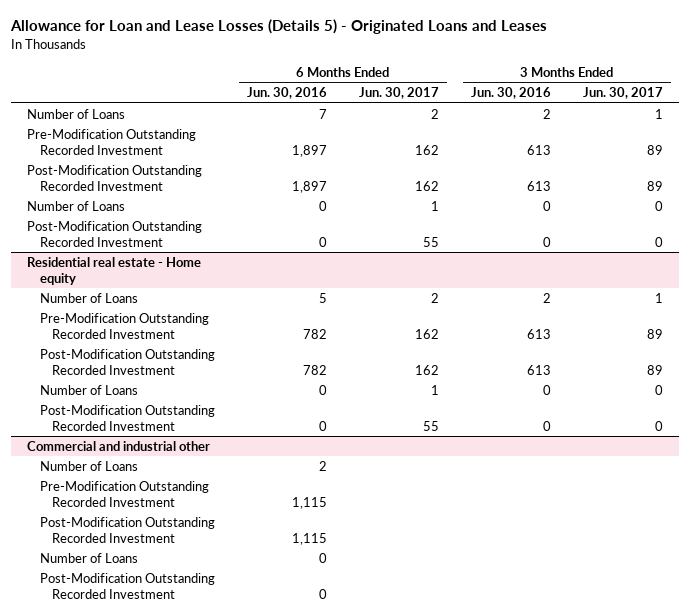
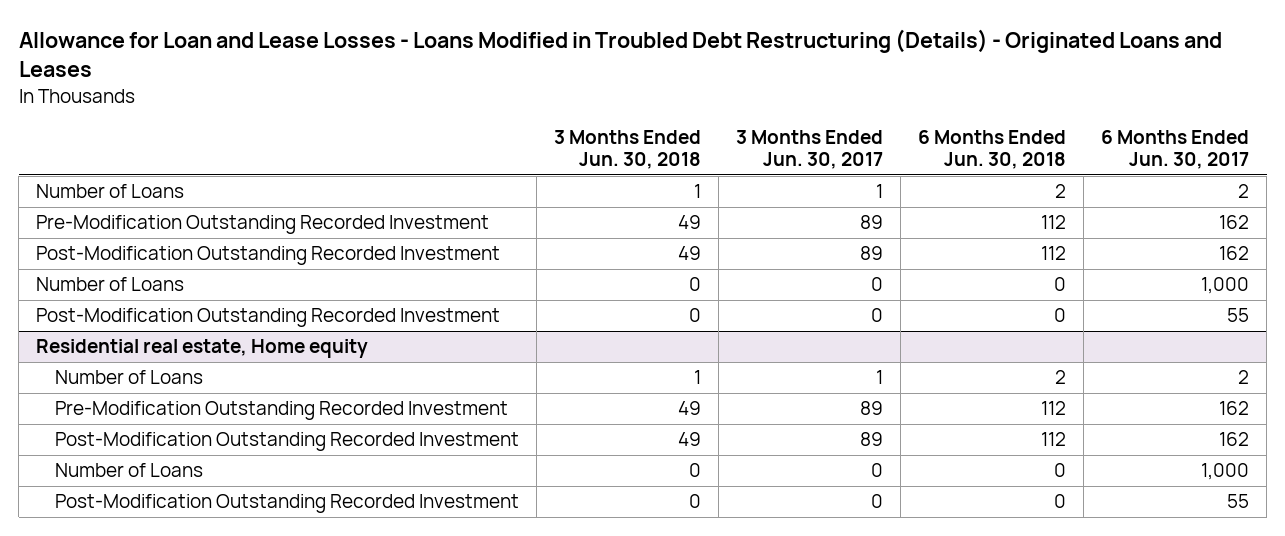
- Allowance for Loan and Lease Losses (Details 5) - Originated Loans and Leases
+ Allowance for Loan and Lease Losses - Loans Modified in Troubled Debt Restructuring (Details) - Originated Loans and Leases
- | 6 Months Ended Jun. 30, 2016 | 6 Months Ended Jun. 30, 2017 | 3 Months Ended Jun. 30, 2016 | 3 Months Ended Jun. 30, 2017
+ | 3 Months Ended Jun. 30, 2018 | 3 Months Ended Jun. 30, 2017 | 6 Months Ended Jun. 30, 2018 | 6 Months Ended Jun. 30, 2017
- Number of Loans | 0 | 1 | 0 | 0
+ Number of Loans | 0 | 0 | 0 | 1,000
- Residential real estate - Home equity
+ Residential real estate, Home equity
- Number of Loans | 0 | 1 | 0 | 0
+ Number of Loans | 0 | 0 | 0 | 1,000
- Commercial and industrial other
- Number of Loans | 2 | | |
- Pre-Modification Outstanding Recorded Investment | 1,115 | | |
- Post-Modification Outstanding Recorded Investment | 1,115 | | |
- Number of Loans | 0 | | |
- Post-Modification Outstanding Recorded Investment | 0 | | |

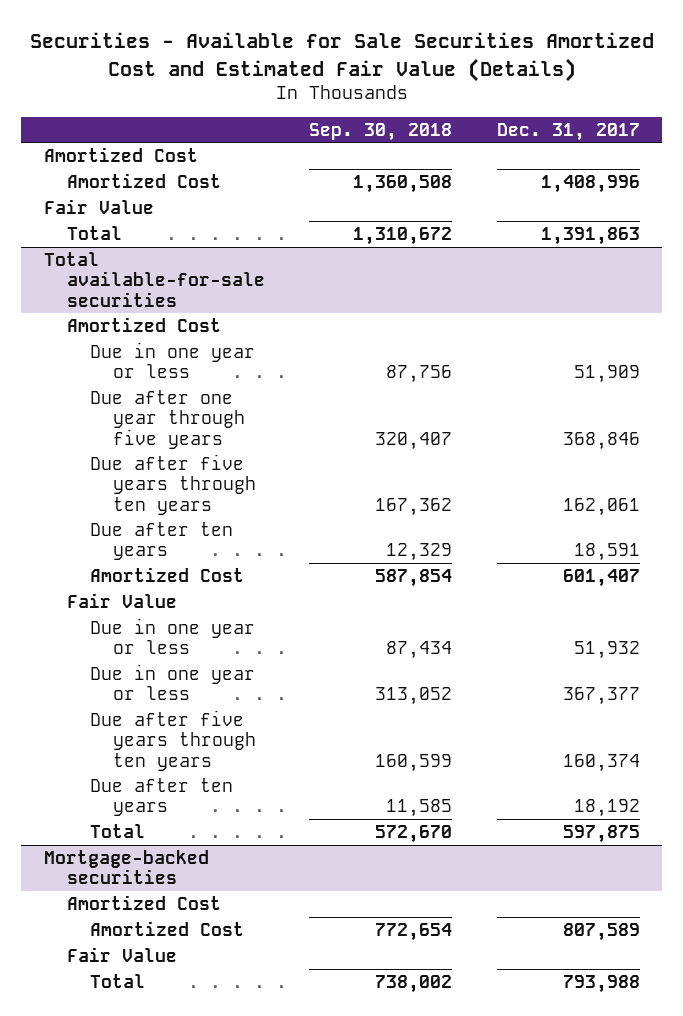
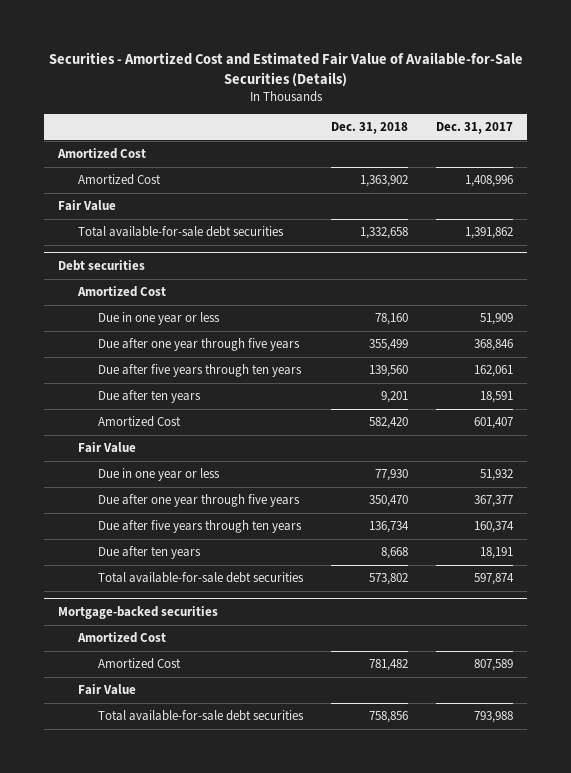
- Securities - Available for Sale Securities Amortized Cost and Estimated Fair Value (Details)
+ Securities - Amortized Cost and Estimated Fair Value of Available-for-Sale Securities (Details)
- | Sep. 30, 2018 | Dec. 31, 2017
+ | Dec. 31, 2018 | Dec. 31, 2017
- Total | 1,310,672 | 1,391,863
- Total available-for-sale securities
+ Total available-for-sale debt securities | 1,332,658 | 1,391,862
+ Debt securities
- Due in one year or less | 313,052 | 367,377
+ Due after one year through five years | 350,470 | 367,377
- Due after ten years | 11,585 | 18,192
- Total | 572,670 | 597,875
+ Due after ten years | 8,668 | 18,191
+ Total available-for-sale debt securities | 573,802 | 597,874
@ Mortgage-backed securities
- Total | 738,002 | 793,988
+ Total available-for-sale debt securities | 758,856 | 793,988

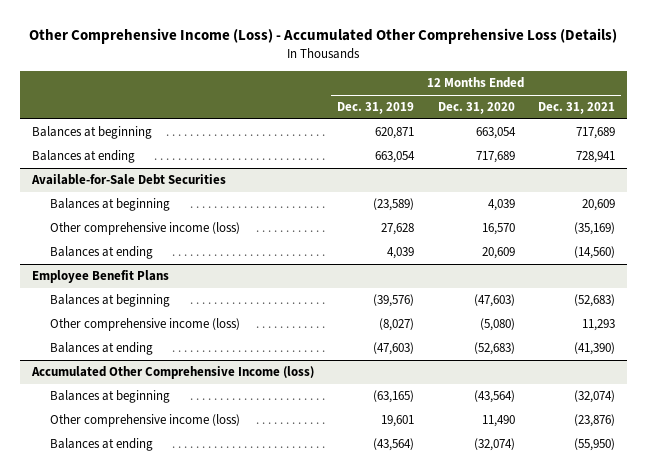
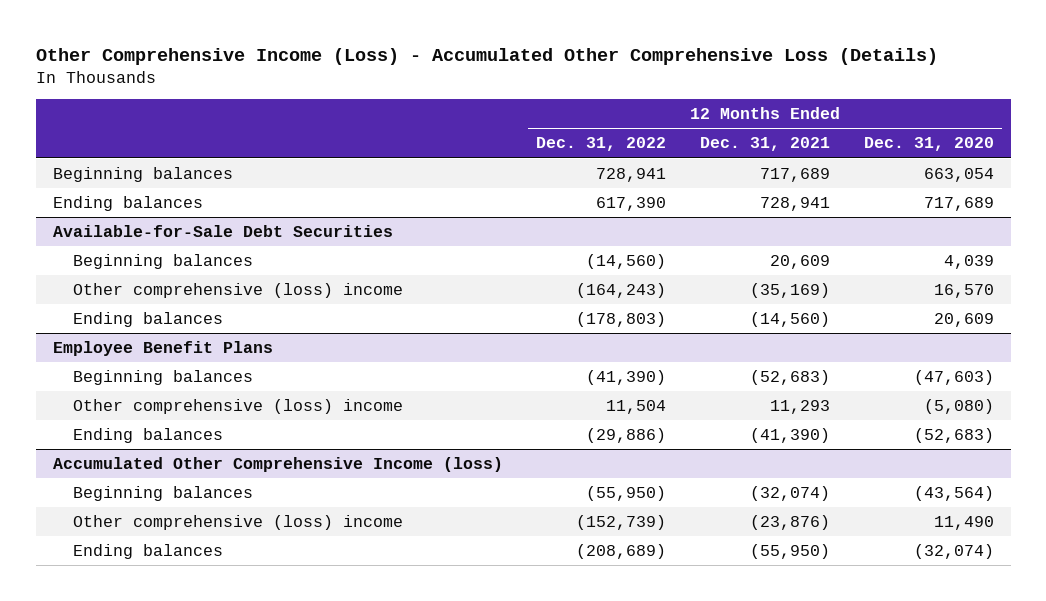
- | 12 Months Ended Dec. 31, 2019 | 12 Months Ended Dec. 31, 2020 | 12 Months Ended Dec. 31, 2021
+ | 12 Months Ended Dec. 31, 2022 | 12 Months Ended Dec. 31, 2021 | 12 Months Ended Dec. 31, 2020
- Balances at beginning | 620,871 | 663,054 | 717,689
- Balances at ending | 663,054 | 717,689 | 728,941
+ Beginning balances | 728,941 | 717,689 | 663,054
+ Ending balances | 617,390 | 728,941 | 717,689
@ Available-for-Sale Debt Securities
- Balances at beginning | (23,589) | 4,039 | 20,609
- Other comprehensive income (loss) | 27,628 | 16,570 | (35,169)
- Balances at ending | 4,039 | 20,609 | (14,560)
+ Beginning balances | (14,560) | 20,609 | 4,039
+ Other comprehensive (loss) income | (164,243) | (35,169) | 16,570
+ Ending balances | (178,803) | (14,560) | 20,609
@ Employee Benefit Plans
- Balances at beginning | (39,576) | (47,603) | (52,683)
- Other comprehensive income (loss) | (8,027) | (5,080) | 11,293
- Balances at ending | (47,603) | (52,683) | (41,390)
+ Beginning balances | (41,390) | (52,683) | (47,603)
+ Other comprehensive (loss) income | 11,504 | 11,293 | (5,080)
+ Ending balances | (29,886) | (41,390) | (52,683)
@ Accumulated Other Comprehensive Income (loss)
- Balances at beginning | (63,165) | (43,564) | (32,074)
- Other comprehensive income (loss) | 19,601 | 11,490 | (23,876)
- Balances at ending | (43,564) | (32,074) | (55,950)
+ Beginning balances | (55,950) | (32,074) | (43,564)
+ Other comprehensive (loss) income | (152,739) | (23,876) | 11,490
+ Ending balances | (208,689) | (55,950) | (32,074)

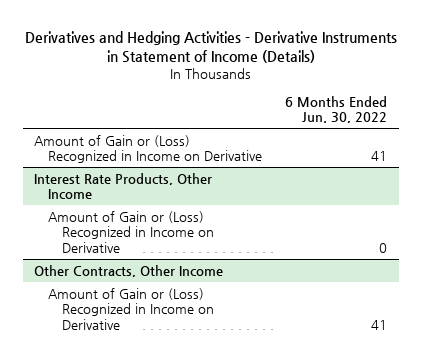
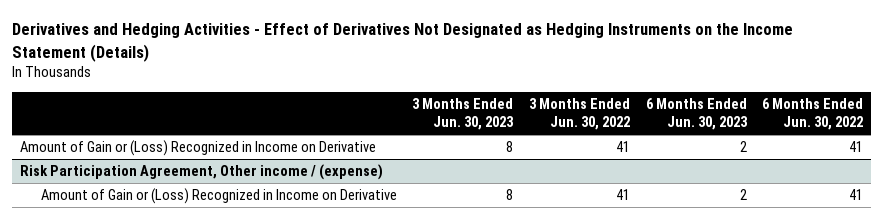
- Derivatives and Hedging Activities - Derivative Instruments in Statement of Income (Details)
+ Derivatives and Hedging Activities - Effect of Derivatives Not Designated as Hedging Instruments on the Income Statement (Details)
- | 6 Months Ended Jun. 30, 2022
+ | 3 Months Ended Jun. 30, 2023 | 3 Months Ended Jun. 30, 2022 | 6 Months Ended Jun. 30, 2023 | 6 Months Ended Jun. 30, 2022
- Interest Rate Products, Other Income
- Amount of Gain or (Loss) Recognized in Income on Derivative | 0
- Other Contracts, Other Income
+ Risk Participation Agreement, Other income / (expense)

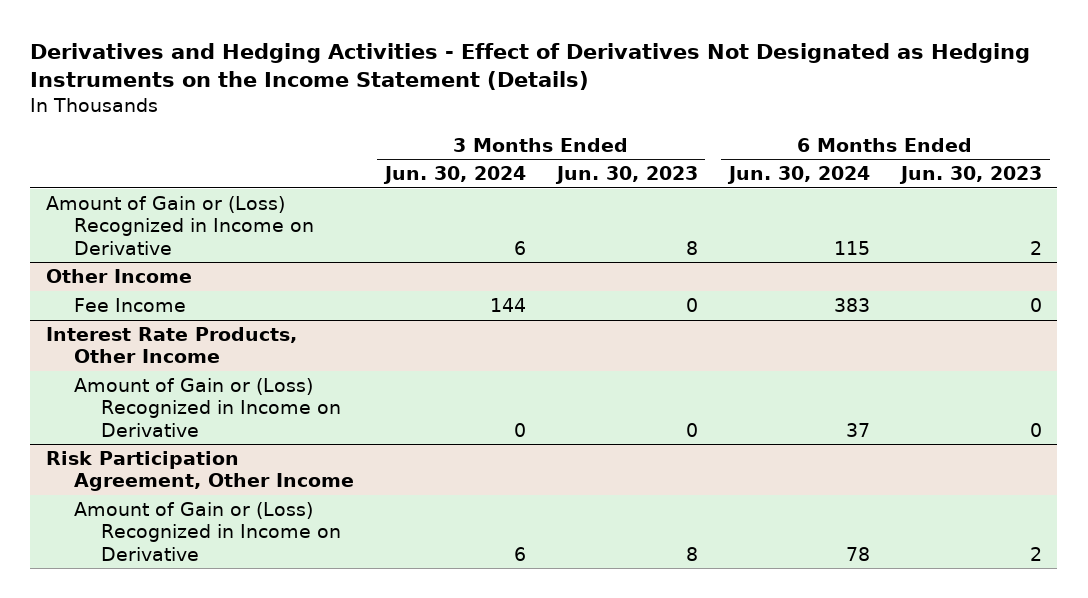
- | 3 Months Ended Jun. 30, 2023 | 3 Months Ended Jun. 30, 2022 | 6 Months Ended Jun. 30, 2023 | 6 Months Ended Jun. 30, 2022
+ | 3 Months Ended Jun. 30, 2024 | 3 Months Ended Jun. 30, 2023 | 6 Months Ended Jun. 30, 2024 | 6 Months Ended Jun. 30, 2023
- Risk Participation Agreement, Other income / (expense)
+ Other Income
+ Fee Income | 144 | 0 | 383 | 0
+ Interest Rate Products, Other Income
+ Amount of Gain or (Loss) Recognized in Income on Derivative | 0 | 0 | 37 | 0
+ Risk Participation Agreement, Other Income

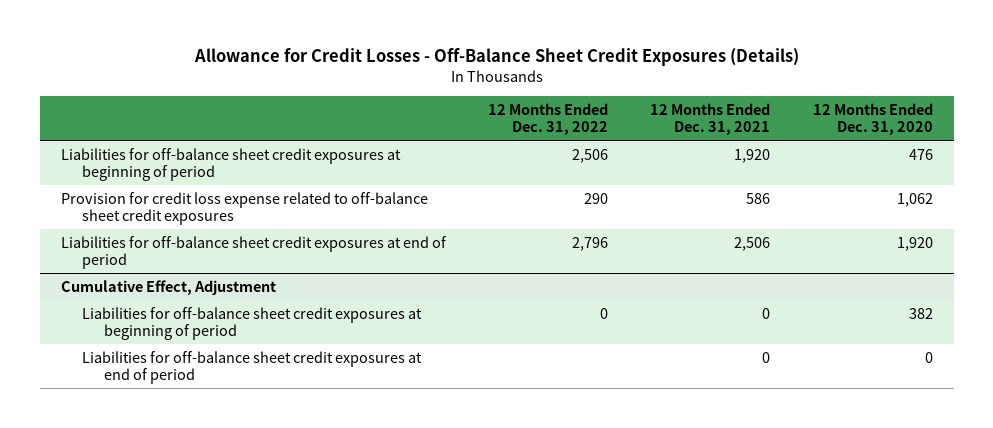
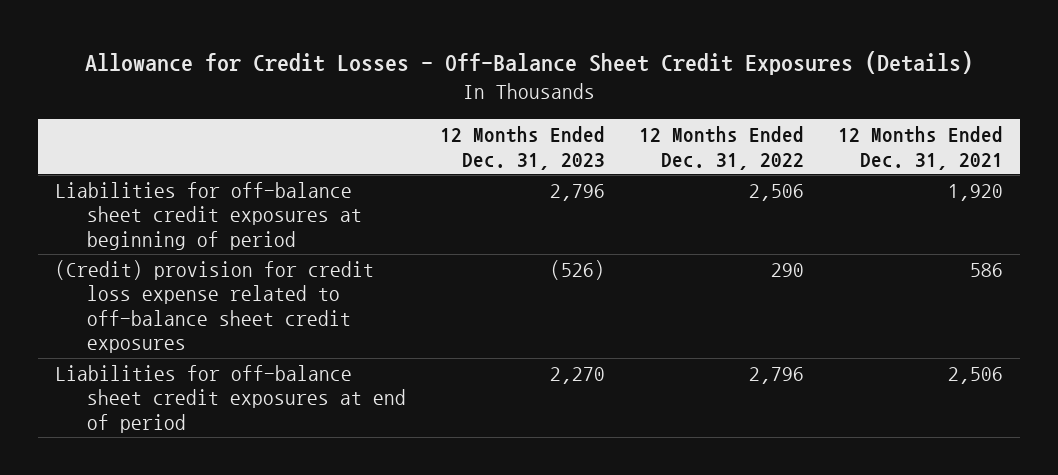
- | 12 Months Ended Dec. 31, 2022 | 12 Months Ended Dec. 31, 2021 | 12 Months Ended Dec. 31, 2020
+ | 12 Months Ended Dec. 31, 2023 | 12 Months Ended Dec. 31, 2022 | 12 Months Ended Dec. 31, 2021
- Provision for credit loss expense related to off-balance sheet credit exposures | 290 | 586 | 1,062
+ (Credit) provision for credit loss expense related to off-balance sheet credit exposures | (526) | 290 | 586
- Cumulative Effect, Adjustment
- Liabilities for off-balance sheet credit exposures at beginning of period | 0 | 0 | 382
- Liabilities for off-balance sheet credit exposures at end of period | | 0 | 0

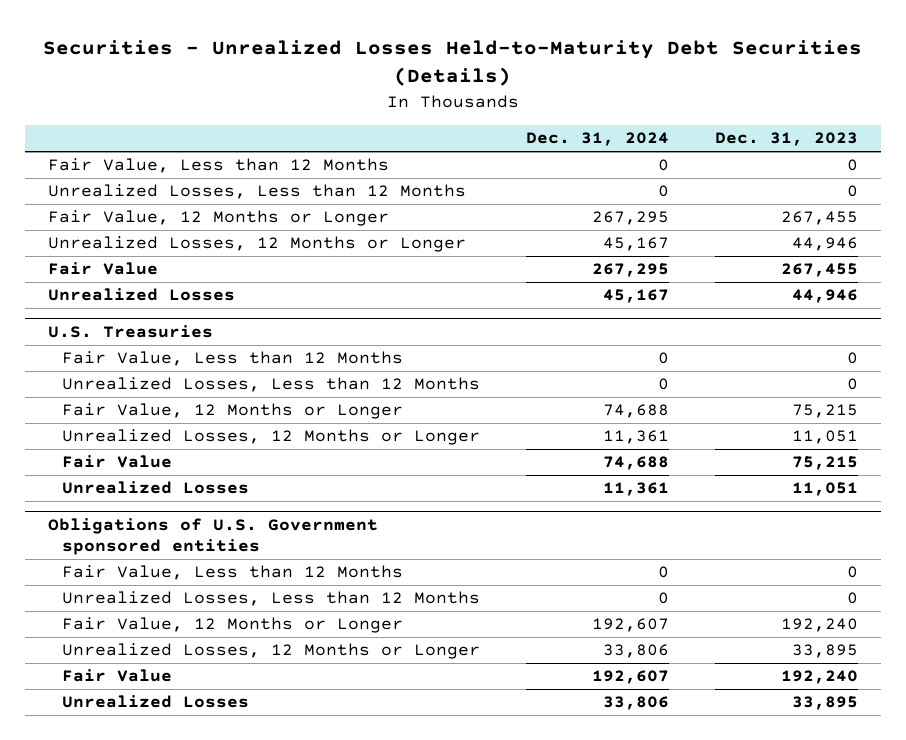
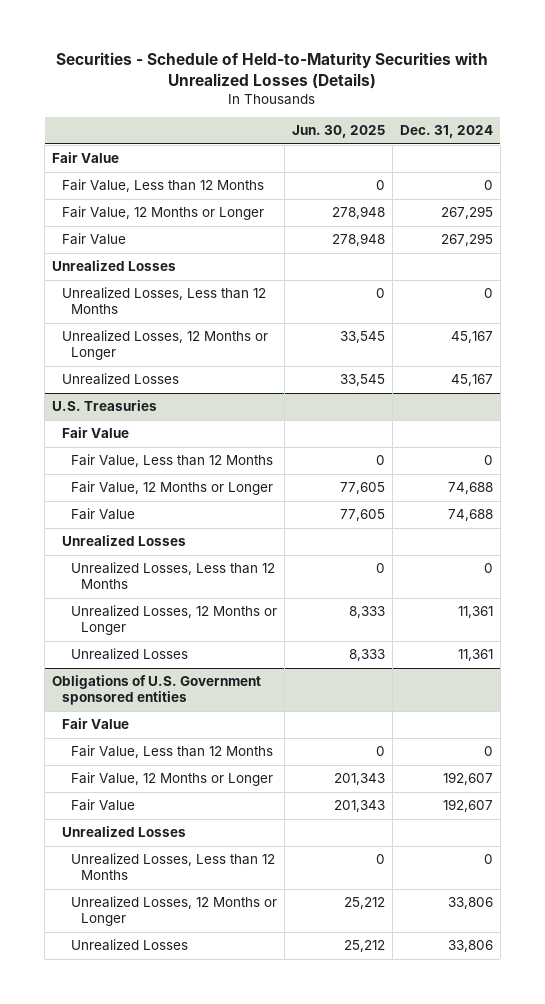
- Securities - Unrealized Losses Held-to-Maturity Debt Securities (Details)
+ Securities - Schedule of Held-to-Maturity Securities with Unrealized Losses (Details)
- | Dec. 31, 2024 | Dec. 31, 2023
+ | Jun. 30, 2025 | Dec. 31, 2024
+ Fair Value
+ Unrealized Losses
moved down: Unrealized Losses, Less than 12 Months | 0 | 0
moved down: Unrealized Losses, 12 Months or Longer | 33,545 | 45,167
@ U.S. Treasuries
+ Fair Value
+ Unrealized Losses
moved down: Unrealized Losses, Less than 12 Months | 0 | 0
moved down: Unrealized Losses, 12 Months or Longer | 8,333 | 11,361
@ Obligations of U.S. Government sponsored entities
+ Fair Value
+ Unrealized Losses
moved down: Unrealized Losses, Less than 12 Months | 0 | 0
moved down: Unrealized Losses, 12 Months or Longer | 25,212 | 33,806

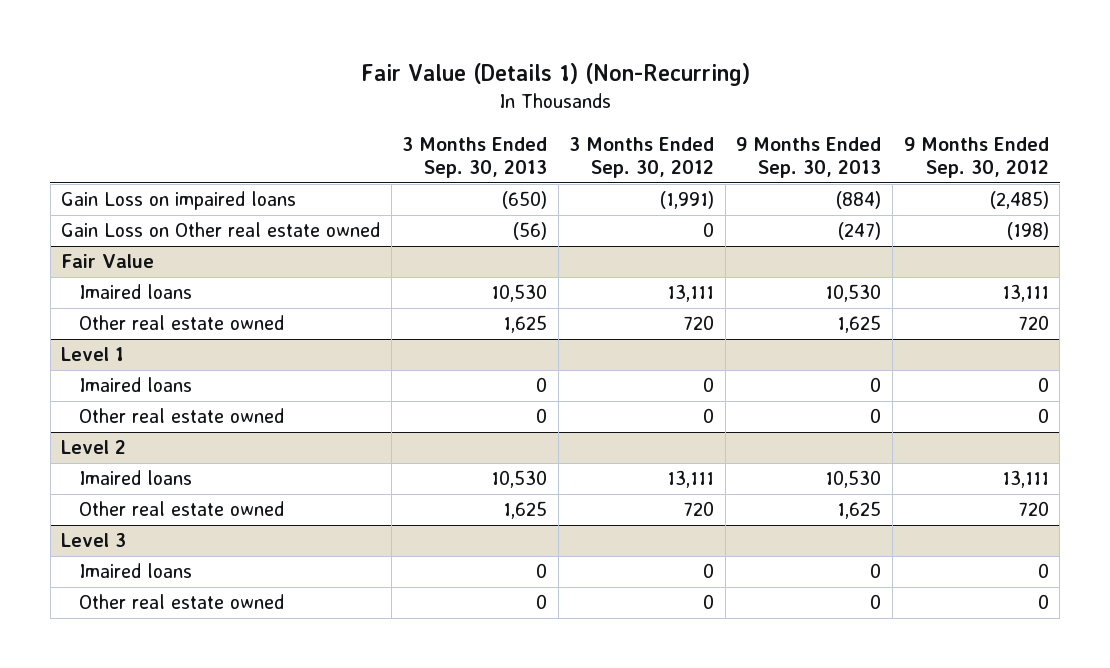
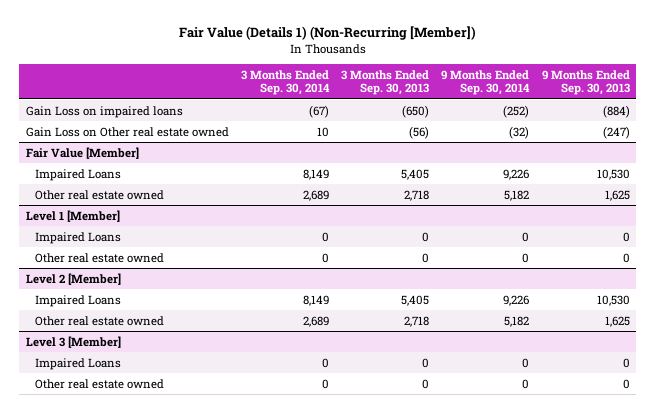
- Fair Value (Details 1) (Non-Recurring)
+ Fair Value (Details 1) (Non-Recurring [Member])
- | 3 Months Ended Sep. 30, 2013 | 3 Months Ended Sep. 30, 2012 | 9 Months Ended Sep. 30, 2013 | 9 Months Ended Sep. 30, 2012
+ | 3 Months Ended Sep. 30, 2014 | 3 Months Ended Sep. 30, 2013 | 9 Months Ended Sep. 30, 2014 | 9 Months Ended Sep. 30, 2013
- Fair Value
- Imaired loans | 10,530 | 13,111 | 10,530 | 13,111
- Other real estate owned | 1,625 | 720 | 1,625 | 720
- Level 1
- Imaired loans | 0 | 0 | 0 | 0
+ Fair Value [Member]
+ Impaired Loans | 8,149 | 5,405 | 9,226 | 10,530
+ Other real estate owned | 2,689 | 2,718 | 5,182 | 1,625
+ Level 1 [Member]
+ Impaired Loans | 0 | 0 | 0 | 0
- Level 2
- Imaired loans | 10,530 | 13,111 | 10,530 | 13,111
- Other real estate owned | 1,625 | 720 | 1,625 | 720
- Level 3
- Imaired loans | 0 | 0 | 0 | 0
+ Level 2 [Member]
+ Impaired Loans | 8,149 | 5,405 | 9,226 | 10,530
+ Other real estate owned | 2,689 | 2,718 | 5,182 | 1,625
+ Level 3 [Member]
+ Impaired Loans | 0 | 0 | 0 | 0

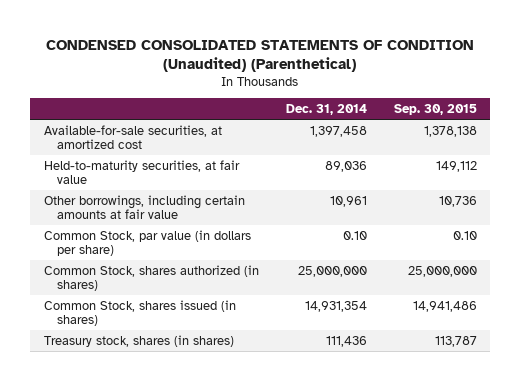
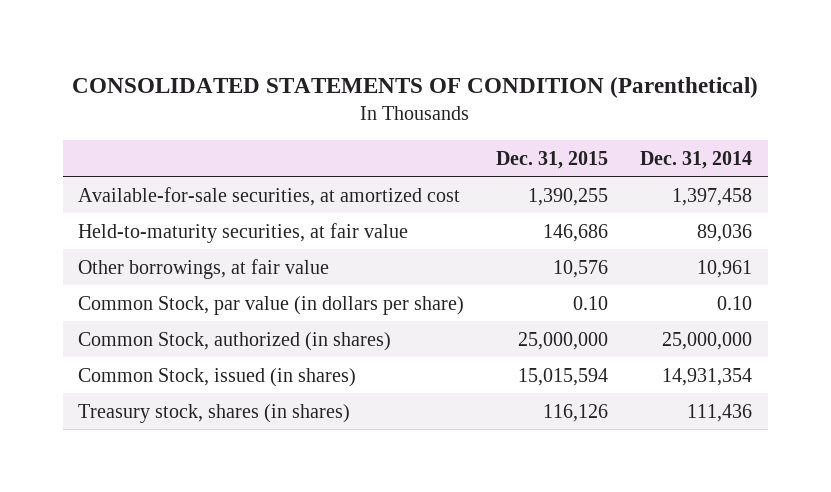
- CONDENSED CONSOLIDATED STATEMENTS OF CONDITION (Unaudited) (Parenthetical)
+ CONSOLIDATED STATEMENTS OF CONDITION (Parenthetical)
- | Dec. 31, 2014 | Sep. 30, 2015
+ | Dec. 31, 2015 | Dec. 31, 2014
- Other borrowings, including certain amounts at fair value | 10,961 | 10,736
+ Other borrowings, at fair value | 10,576 | 10,961
- Common Stock, shares authorized (in shares) | 25,000,000 | 25,000,000
- Common Stock, shares issued (in shares) | 14,931,354 | 14,941,486
+ Common Stock, authorized (in shares) | 25,000,000 | 25,000,000
+ Common Stock, issued (in shares) | 15,015,594 | 14,931,354

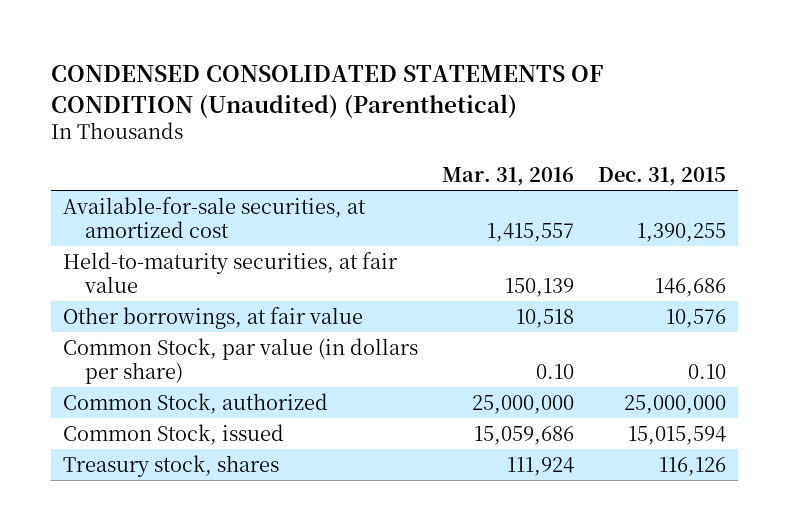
- CONSOLIDATED STATEMENTS OF CONDITION (Parenthetical)
+ CONDENSED CONSOLIDATED STATEMENTS OF CONDITION (Unaudited) (Parenthetical)
- | Dec. 31, 2015 | Dec. 31, 2014
+ | Mar. 31, 2016 | Dec. 31, 2015
- Common Stock, authorized (in shares) | 25,000,000 | 25,000,000
- Common Stock, issued (in shares) | 15,015,594 | 14,931,354
- Treasury stock, shares (in shares) | 116,126 | 111,436
+ Common Stock, authorized | 25,000,000 | 25,000,000
+ Common Stock, issued | 15,059,686 | 15,015,594
+ Treasury stock, shares | 111,924 | 116,126

